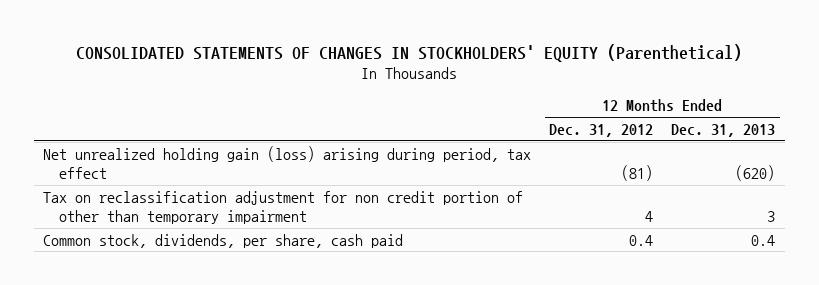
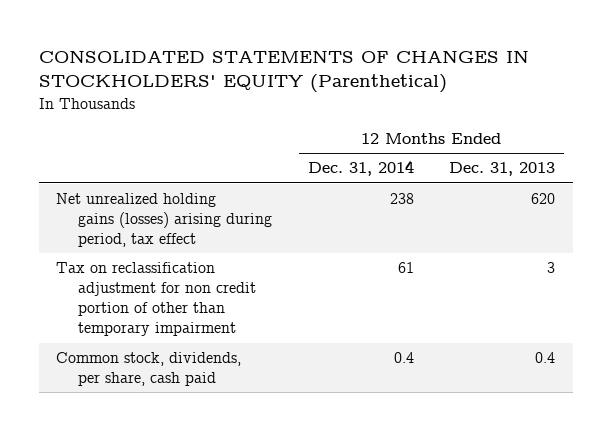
- | 12 Months Ended Dec. 31, 2012 | 12 Months Ended Dec. 31, 2013
+ | 12 Months Ended Dec. 31, 2014 | 12 Months Ended Dec. 31, 2013
- Net unrealized holding gain (loss) arising during period, tax effect | (81) | (620)
+ Net unrealized holding gains (losses) arising during period, tax effect | 238 | 620

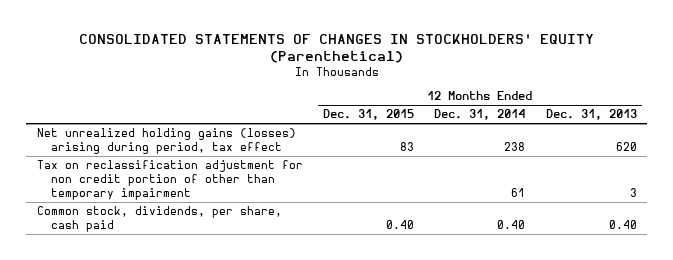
- | 12 Months Ended Dec. 31, 2014 | 12 Months Ended Dec. 31, 2013
+ | 12 Months Ended Dec. 31, 2015 | 12 Months Ended Dec. 31, 2014 | 12 Months Ended Dec. 31, 2013
- Common stock, dividends, per share, cash paid | 0.4 | 0.4
+ Common stock, dividends, per share, cash paid | 0.40 | 0.40 | 0.40

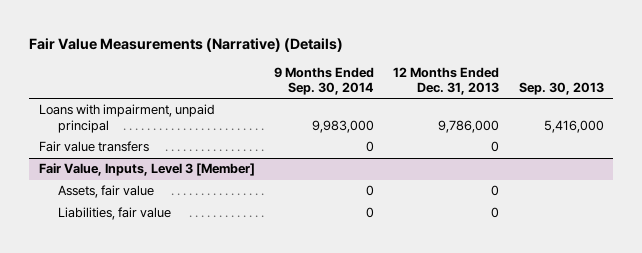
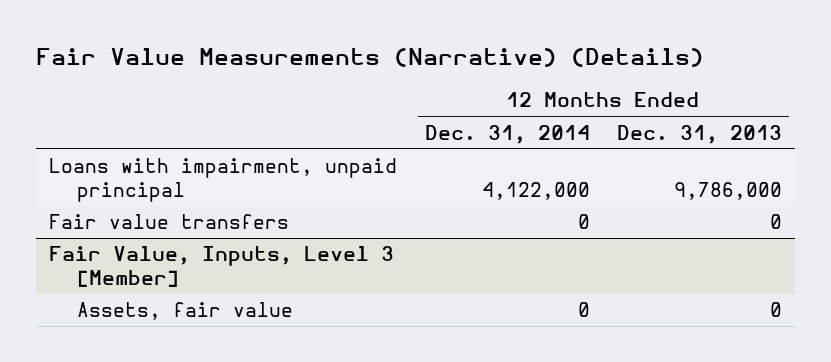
- | 9 Months Ended Sep. 30, 2014 | 12 Months Ended Dec. 31, 2013 | Sep. 30, 2013
+ | 12 Months Ended Dec. 31, 2014 | 12 Months Ended Dec. 31, 2013
@ Fair Value, Inputs, Level 3 [Member]
- Liabilities, fair value | 0 | 0 |

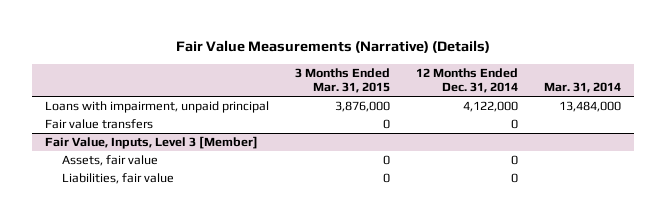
- | 12 Months Ended Dec. 31, 2014 | 12 Months Ended Dec. 31, 2013
+ | 3 Months Ended Mar. 31, 2015 | 12 Months Ended Dec. 31, 2014 | Mar. 31, 2014
@ Fair Value, Inputs, Level 3 [Member]
+ Liabilities, fair value | 0 | 0 |

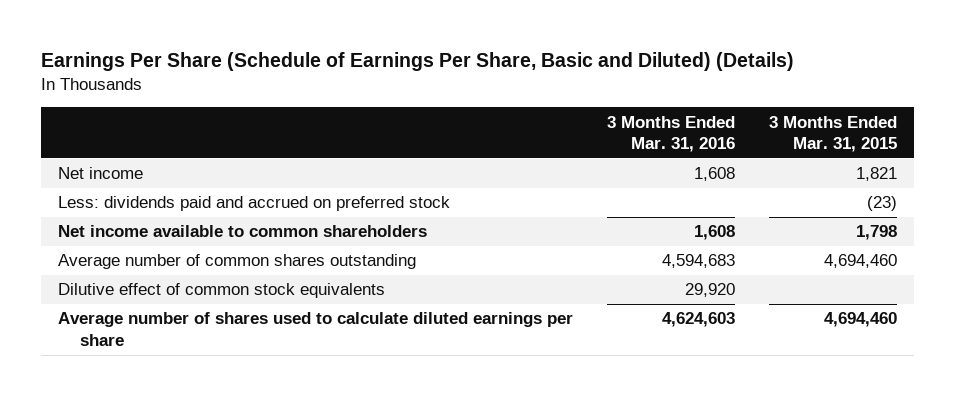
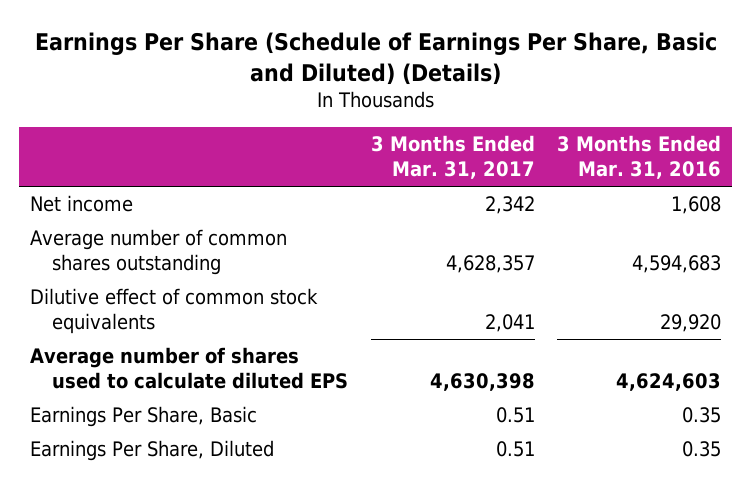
- | 3 Months Ended Mar. 31, 2016 | 3 Months Ended Mar. 31, 2015
+ | 3 Months Ended Mar. 31, 2017 | 3 Months Ended Mar. 31, 2016
- Less: dividends paid and accrued on preferred stock | | (23)
- Net income available to common shareholders | 1,608 | 1,798
- Average number of shares used to calculate diluted earnings per share | 4,624,603 | 4,694,460
+ Average number of shares used to calculate diluted EPS | 4,630,398 | 4,624,603
+ Earnings Per Share, Basic | 0.51 | 0.35
+ Earnings Per Share, Diluted | 0.51 | 0.35

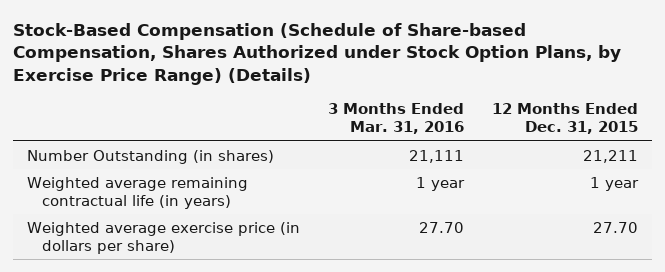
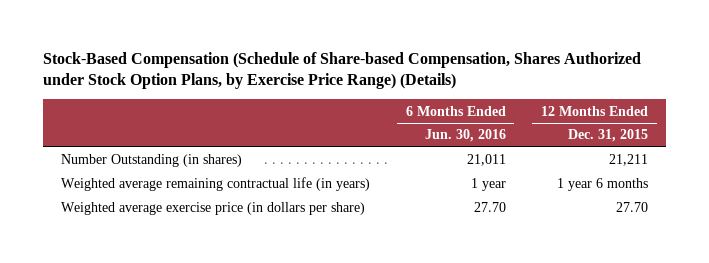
- | 3 Months Ended Mar. 31, 2016 | 12 Months Ended Dec. 31, 2015
+ | 6 Months Ended Jun. 30, 2016 | 12 Months Ended Dec. 31, 2015
- Weighted average remaining contractual life (in years) | 1 year | 1 year
+ Weighted average remaining contractual life (in years) | 1 year | 1 year 6 months

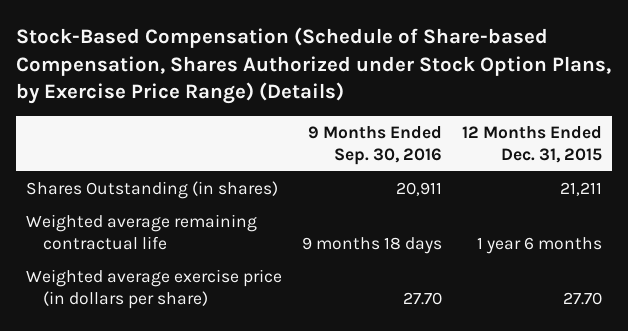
- | 6 Months Ended Jun. 30, 2016 | 12 Months Ended Dec. 31, 2015
+ | 9 Months Ended Sep. 30, 2016 | 12 Months Ended Dec. 31, 2015
- Number Outstanding (in shares) | 21,011 | 21,211
- Weighted average remaining contractual life (in years) | 1 year | 1 year 6 months
+ Shares Outstanding (in shares) | 20,911 | 21,211
+ Weighted average remaining contractual life | 9 months 18 days | 1 year 6 months

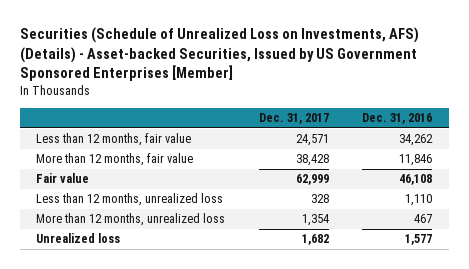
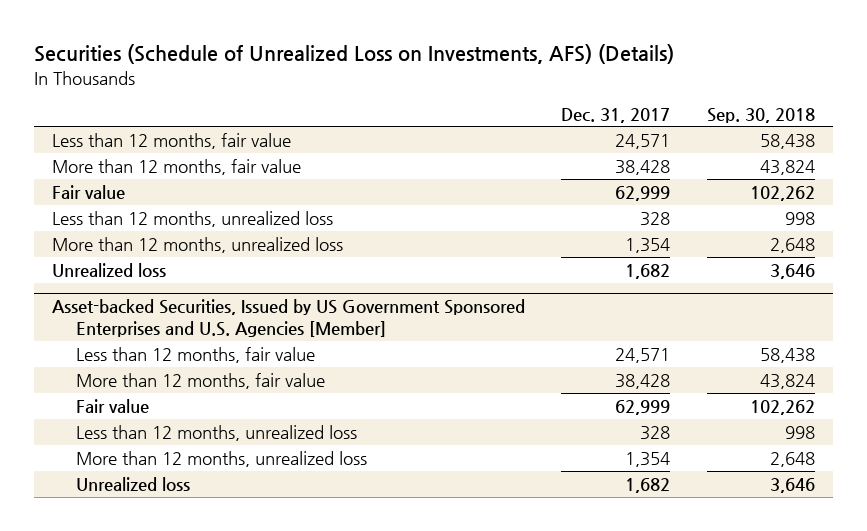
- Securities (Schedule of Unrealized Loss on Investments, AFS) (Details) - Asset-backed Securities, Issued by US Government Sponsored Enterprises [Member]
+ Securities (Schedule of Unrealized Loss on Investments, AFS) (Details)
- | Dec. 31, 2017 | Dec. 31, 2016
+ | Dec. 31, 2017 | Sep. 30, 2018
+ Asset-backed Securities, Issued by US Government Sponsored Enterprises and U.S. Agencies [Member]
+ Less than 12 months, fair value | 24,571 | 58,438
+ More than 12 months, fair value | 38,428 | 43,824
+ Fair value | 62,999 | 102,262
+ Less than 12 months, unrealized loss | 328 | 998
+ More than 12 months, unrealized loss | 1,354 | 2,648
+ Unrealized loss | 1,682 | 3,646

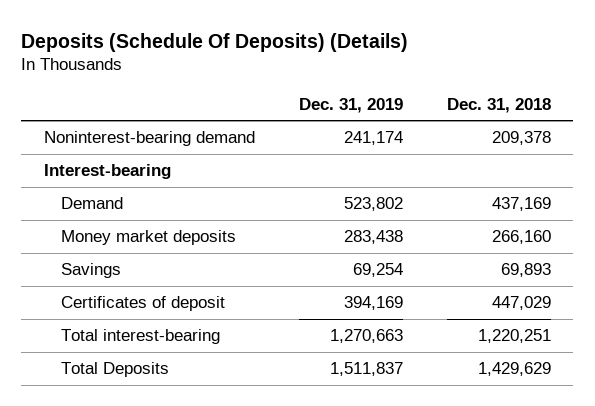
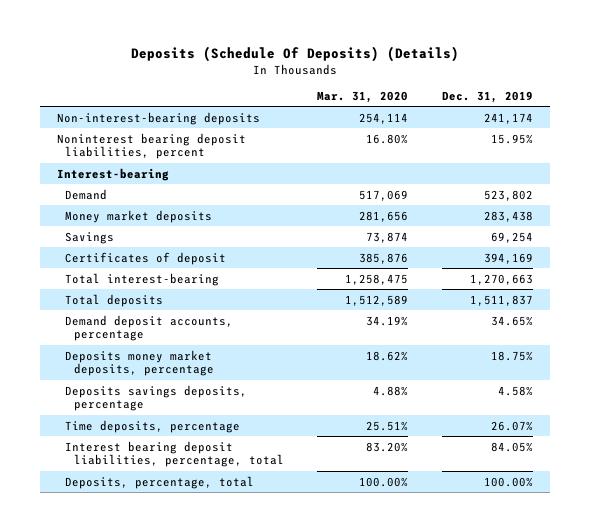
- | Dec. 31, 2019 | Dec. 31, 2018
+ | Mar. 31, 2020 | Dec. 31, 2019
- Noninterest-bearing demand | 241,174 | 209,378
+ Non-interest-bearing deposits | 254,114 | 241,174
+ Noninterest bearing deposit liabilities, percent | 16.80% | 15.95%
- Total Deposits | 1,511,837 | 1,429,629
+ Total deposits | 1,512,589 | 1,511,837
+ Demand deposit accounts, percentage | 34.19% | 34.65%
+ Deposits money market deposits, percentage | 18.62% | 18.75%
+ Deposits savings deposits, percentage | 4.88% | 4.58%
+ Time deposits, percentage | 25.51% | 26.07%
+ Interest bearing deposit liabilities, percentage, total | 83.20% | 84.05%
+ Deposits, percentage, total | 100.00% | 100.00%

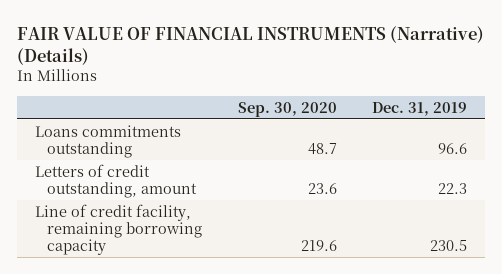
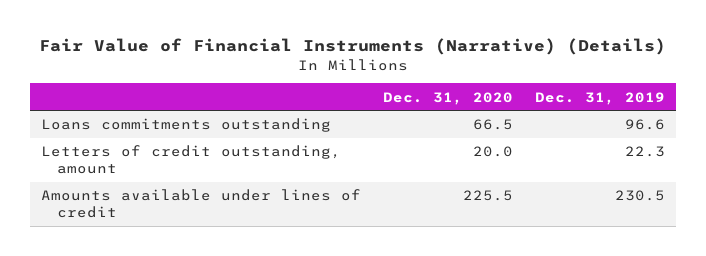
- FAIR VALUE OF FINANCIAL INSTRUMENTS (Narrative) (Details)
+ Fair Value of Financial Instruments (Narrative) (Details)
- | Sep. 30, 2020 | Dec. 31, 2019
+ | Dec. 31, 2020 | Dec. 31, 2019
- Line of credit facility, remaining borrowing capacity | 219.6 | 230.5
+ Amounts available under lines of credit | 225.5 | 230.5

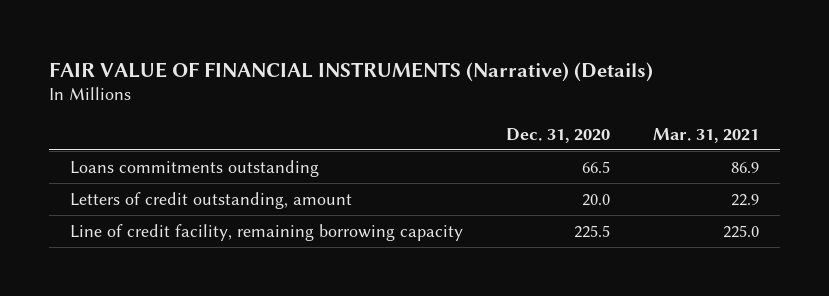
- Fair Value of Financial Instruments (Narrative) (Details)
+ FAIR VALUE OF FINANCIAL INSTRUMENTS (Narrative) (Details)
- | Dec. 31, 2020 | Dec. 31, 2019
+ | Dec. 31, 2020 | Mar. 31, 2021
- Amounts available under lines of credit | 225.5 | 230.5
+ Line of credit facility, remaining borrowing capacity | 225.5 | 225.0

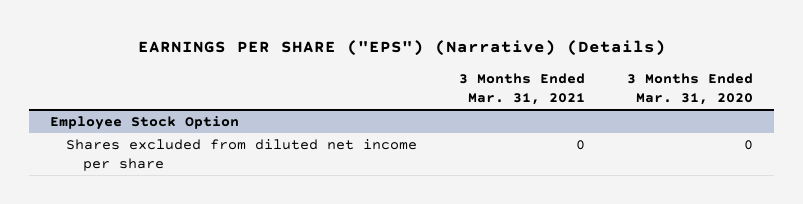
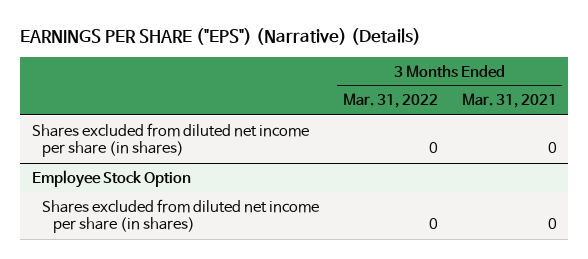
- | 3 Months Ended Mar. 31, 2021 | 3 Months Ended Mar. 31, 2020
+ | 3 Months Ended Mar. 31, 2022 | 3 Months Ended Mar. 31, 2021
+ Shares excluded from diluted net income per share (in shares) | 0 | 0
@ Employee Stock Option
- Shares excluded from diluted net income per share | 0 | 0
+ Shares excluded from diluted net income per share (in shares) | 0 | 0

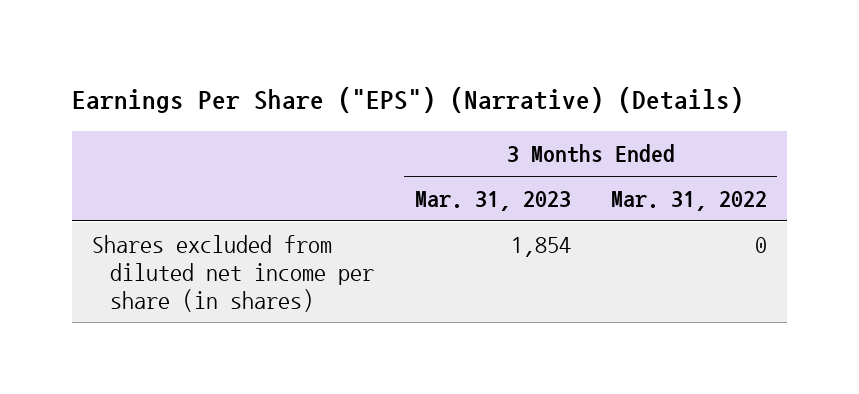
- EARNINGS PER SHARE ("EPS") (Narrative) (Details)
+ Earnings Per Share ("EPS") (Narrative) (Details)
- | 3 Months Ended Mar. 31, 2022 | 3 Months Ended Mar. 31, 2021
+ | 3 Months Ended Mar. 31, 2023 | 3 Months Ended Mar. 31, 2022
- Employee Stock Option
- Shares excluded from diluted net income per share (in shares) | 0 | 0

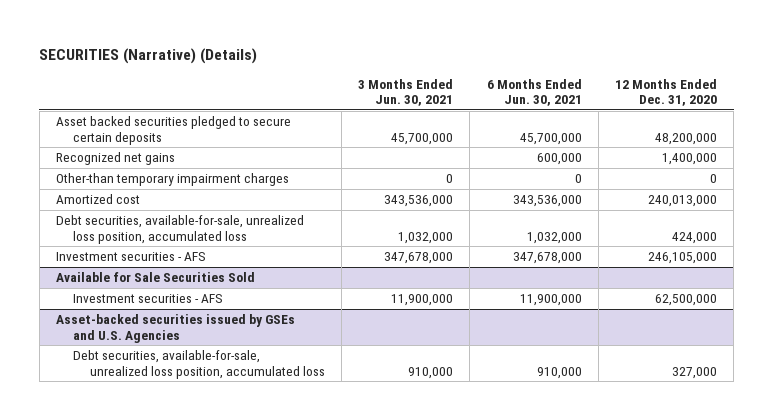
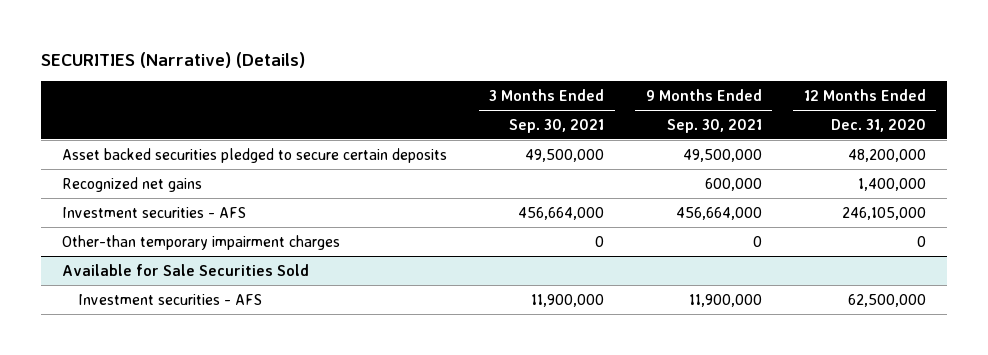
- | 3 Months Ended Jun. 30, 2021 | 6 Months Ended Jun. 30, 2021 | 12 Months Ended Dec. 31, 2020
+ | 3 Months Ended Sep. 30, 2021 | 9 Months Ended Sep. 30, 2021 | 12 Months Ended Dec. 31, 2020
- Amortized cost | 343,536,000 | 343,536,000 | 240,013,000
- Debt securities, available-for-sale, unrealized loss position, accumulated loss | 1,032,000 | 1,032,000 | 424,000
moved down: Other-than temporary impairment charges | 0 | 0 | 0
- Asset-backed securities issued by GSEs and U.S. Agencies
- Debt securities, available-for-sale, unrealized loss position, accumulated loss | 910,000 | 910,000 | 327,000

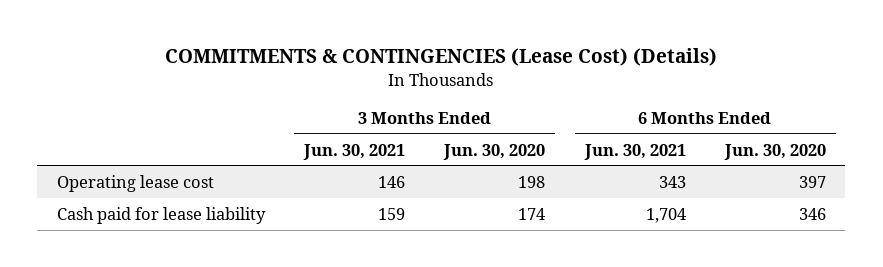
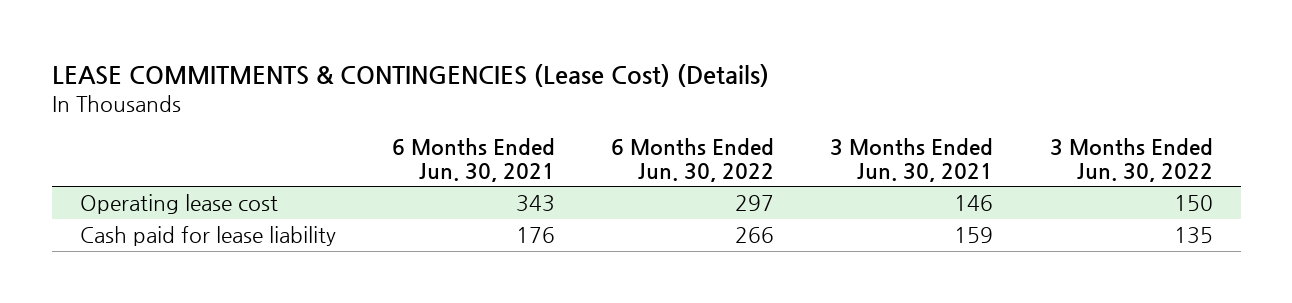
- COMMITMENTS & CONTINGENCIES (Lease Cost) (Details)
+ LEASE COMMITMENTS & CONTINGENCIES (Lease Cost) (Details)
- | 3 Months Ended Jun. 30, 2021 | 3 Months Ended Jun. 30, 2020 | 6 Months Ended Jun. 30, 2021 | 6 Months Ended Jun. 30, 2020
+ | 6 Months Ended Jun. 30, 2021 | 6 Months Ended Jun. 30, 2022 | 3 Months Ended Jun. 30, 2021 | 3 Months Ended Jun. 30, 2022
- Cash paid for lease liability | 159 | 174 | 1,704 | 346
+ Cash paid for lease liability | 176 | 266 | 159 | 135

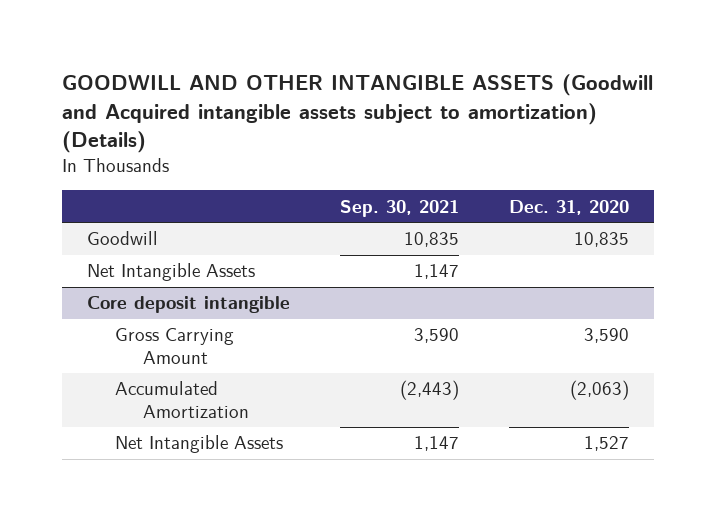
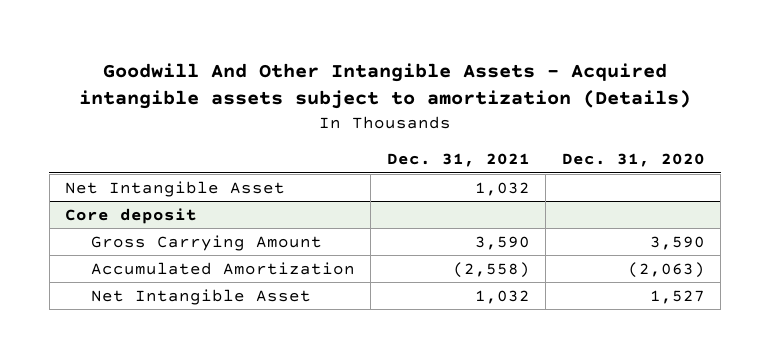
- GOODWILL AND OTHER INTANGIBLE ASSETS (Goodwill and Acquired intangible assets subject to amortization) (Details)
+ Goodwill And Other Intangible Assets - Acquired intangible assets subject to amortization (Details)
- | Sep. 30, 2021 | Dec. 31, 2020
+ | Dec. 31, 2021 | Dec. 31, 2020
- Goodwill | 10,835 | 10,835
- Net Intangible Assets | 1,147 |
- Core deposit intangible
+ Net Intangible Asset | 1,032 |
+ Core deposit
- Net Intangible Assets | 1,147 | 1,527
+ Net Intangible Asset | 1,032 | 1,527

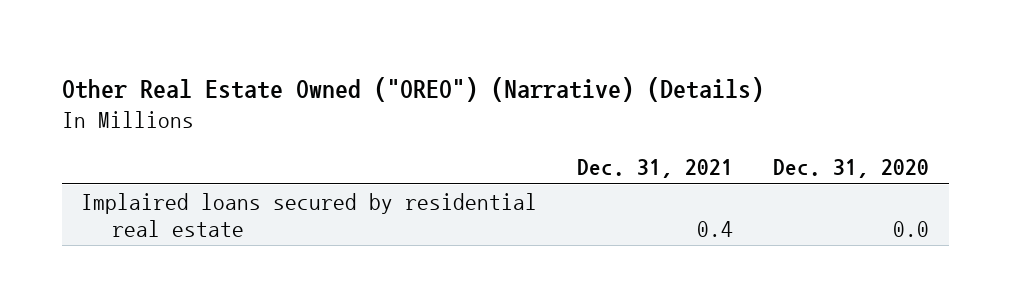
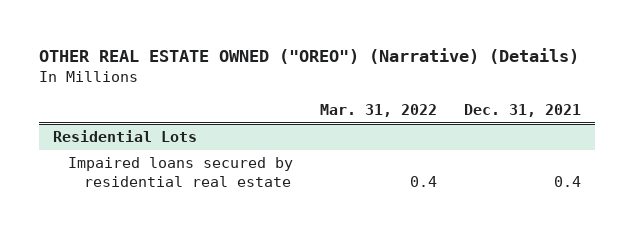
- Other Real Estate Owned ("OREO") (Narrative) (Details)
+ OTHER REAL ESTATE OWNED ("OREO") (Narrative) (Details)
- | Dec. 31, 2021 | Dec. 31, 2020
+ | Mar. 31, 2022 | Dec. 31, 2021
- Implaired loans secured by residential real estate | 0.4 | 0.0
+ Residential Lots
+ Impaired loans secured by residential real estate | 0.4 | 0.4

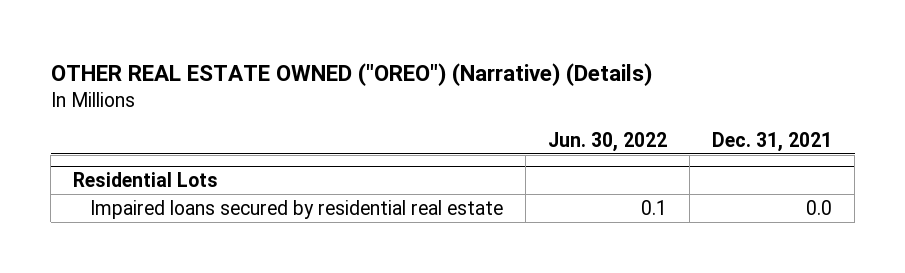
- | Mar. 31, 2022 | Dec. 31, 2021
+ | Jun. 30, 2022 | Dec. 31, 2021
@ Residential Lots
- Impaired loans secured by residential real estate | 0.4 | 0.4
+ Impaired loans secured by residential real estate | 0.1 | 0.0

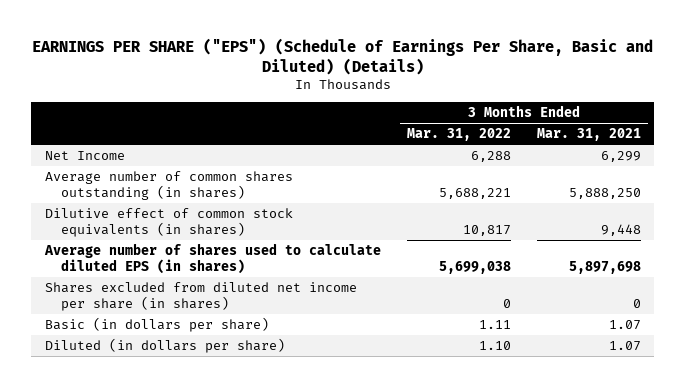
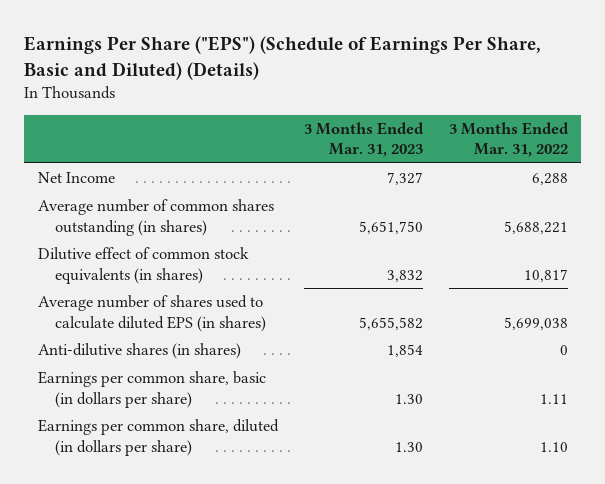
- EARNINGS PER SHARE ("EPS") (Schedule of Earnings Per Share, Basic and Diluted) (Details)
+ Earnings Per Share ("EPS") (Schedule of Earnings Per Share, Basic and Diluted) (Details)
- | 3 Months Ended Mar. 31, 2022 | 3 Months Ended Mar. 31, 2021
+ | 3 Months Ended Mar. 31, 2023 | 3 Months Ended Mar. 31, 2022
- Shares excluded from diluted net income per share (in shares) | 0 | 0
- Basic (in dollars per share) | 1.11 | 1.07
- Diluted (in dollars per share) | 1.10 | 1.07
+ Anti-dilutive shares (in shares) | 1,854 | 0
+ Earnings per common share, basic (in dollars per share) | 1.30 | 1.11
+ Earnings per common share, diluted (in dollars per share) | 1.30 | 1.10

